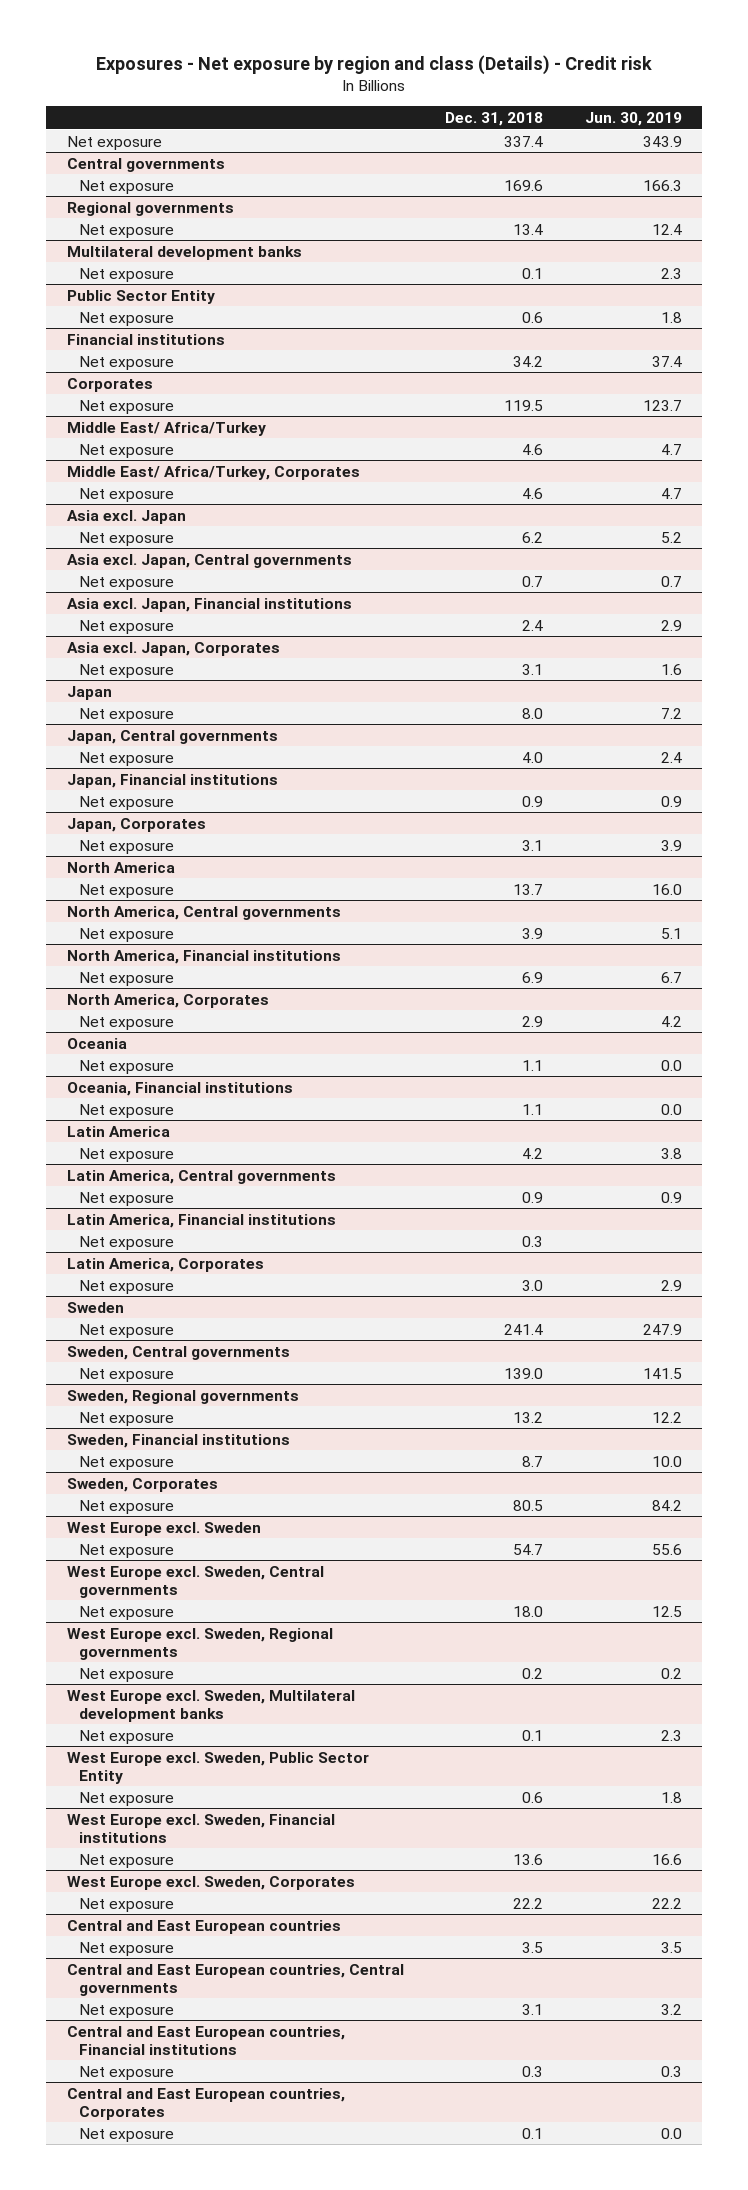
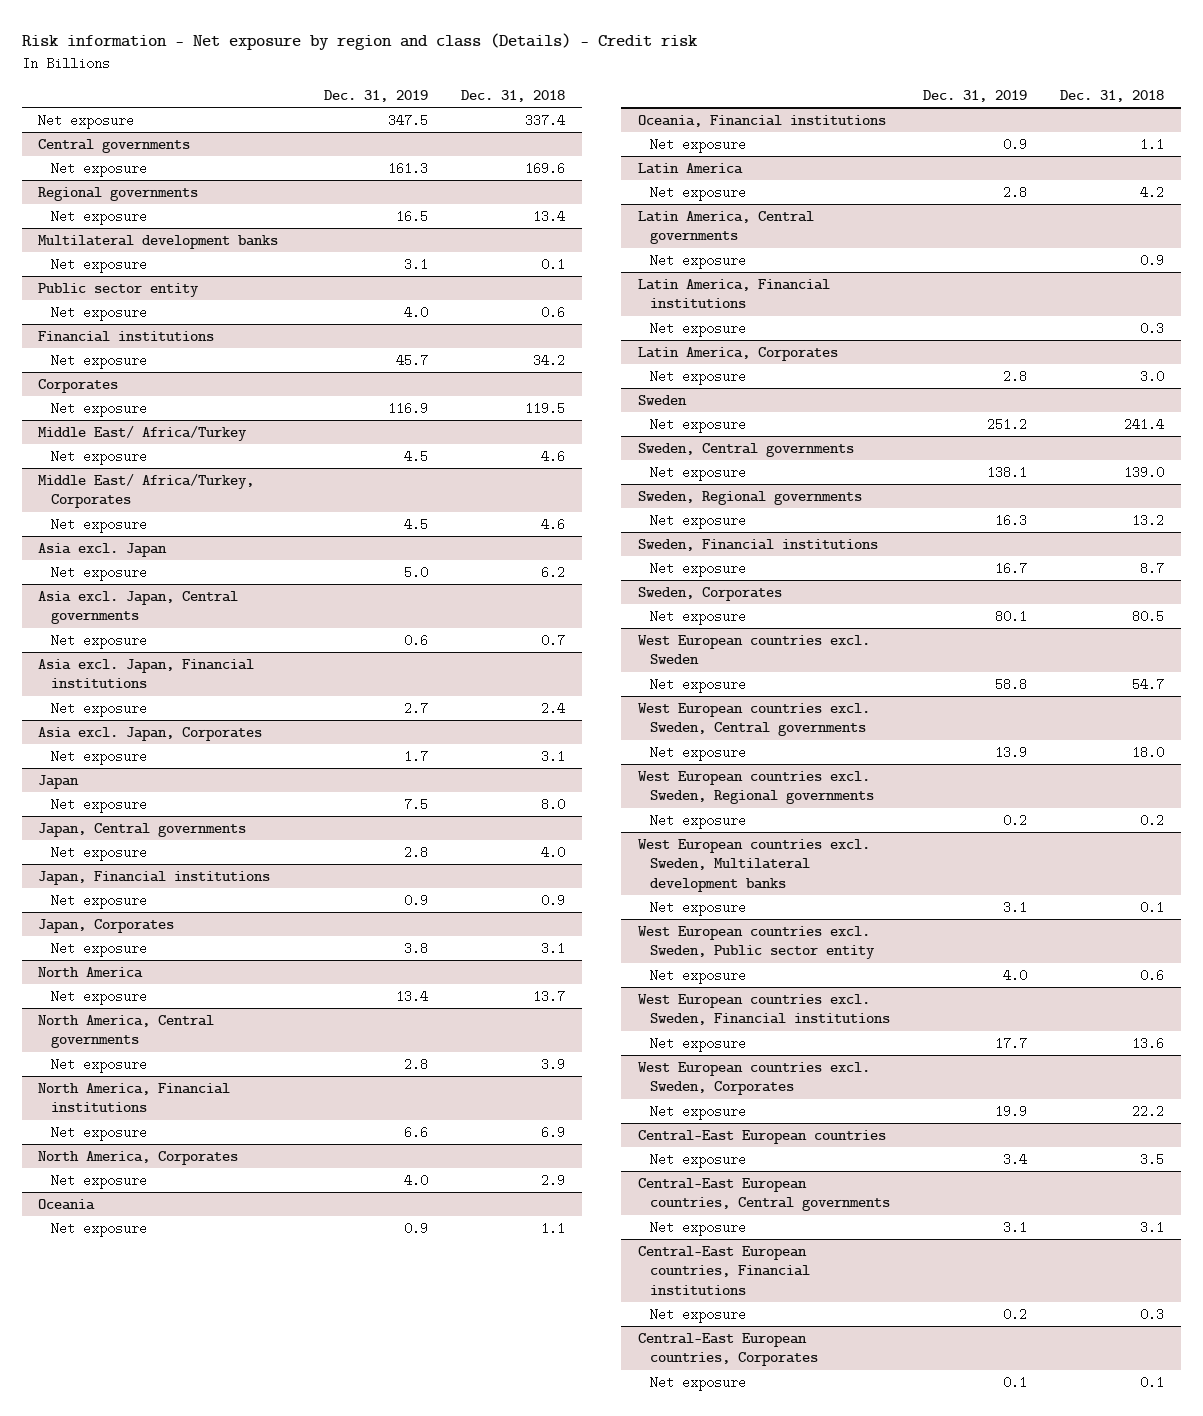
- Exposures - Net exposure by region and class (Details) - Credit risk
+ Risk information - Net exposure by region and class (Details) - Credit risk
- | Dec. 31, 2018 | Jun. 30, 2019
+ | Dec. 31, 2019 | Dec. 31, 2018
- Public Sector Entity
+ Public sector entity
- West Europe excl. Sweden
+ West European countries excl. Sweden
- West Europe excl. Sweden, Central governments
+ West European countries excl. Sweden, Central governments
- West Europe excl. Sweden, Regional governments
+ West European countries excl. Sweden, Regional governments
- West Europe excl. Sweden, Multilateral development banks
+ West European countries excl. Sweden, Multilateral development banks
- West Europe excl. Sweden, Public Sector Entity
+ West European countries excl. Sweden, Public sector entity
- West Europe excl. Sweden, Financial institutions
+ West European countries excl. Sweden, Financial institutions
- West Europe excl. Sweden, Corporates
+ West European countries excl. Sweden, Corporates
- Central and East European countries
+ Central-East European countries
- Central and East European countries, Central governments
+ Central-East European countries, Central governments
- Central and East European countries, Financial institutions
+ Central-East European countries, Financial institutions
- Central and East European countries, Corporates
+ Central-East European countries, Corporates

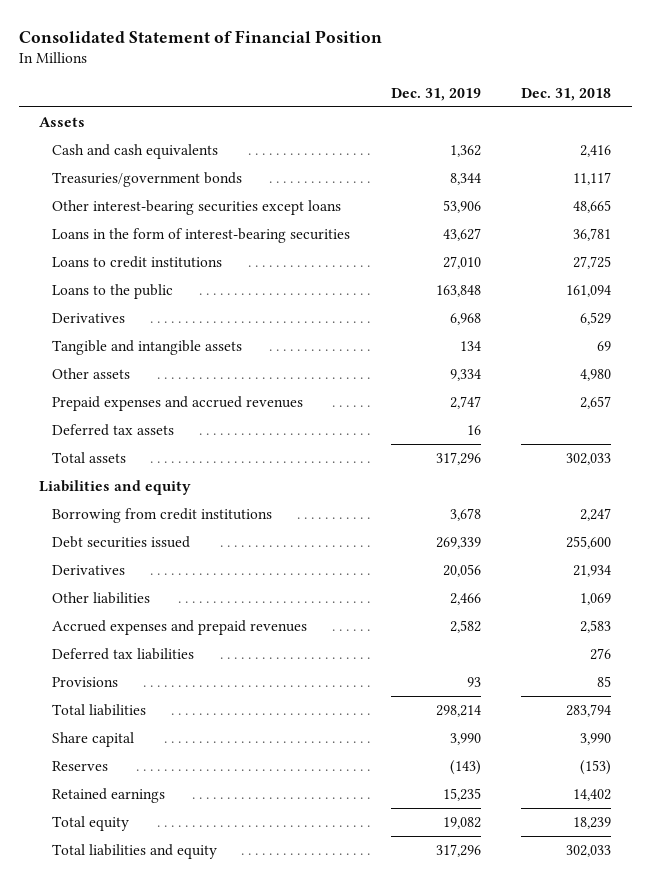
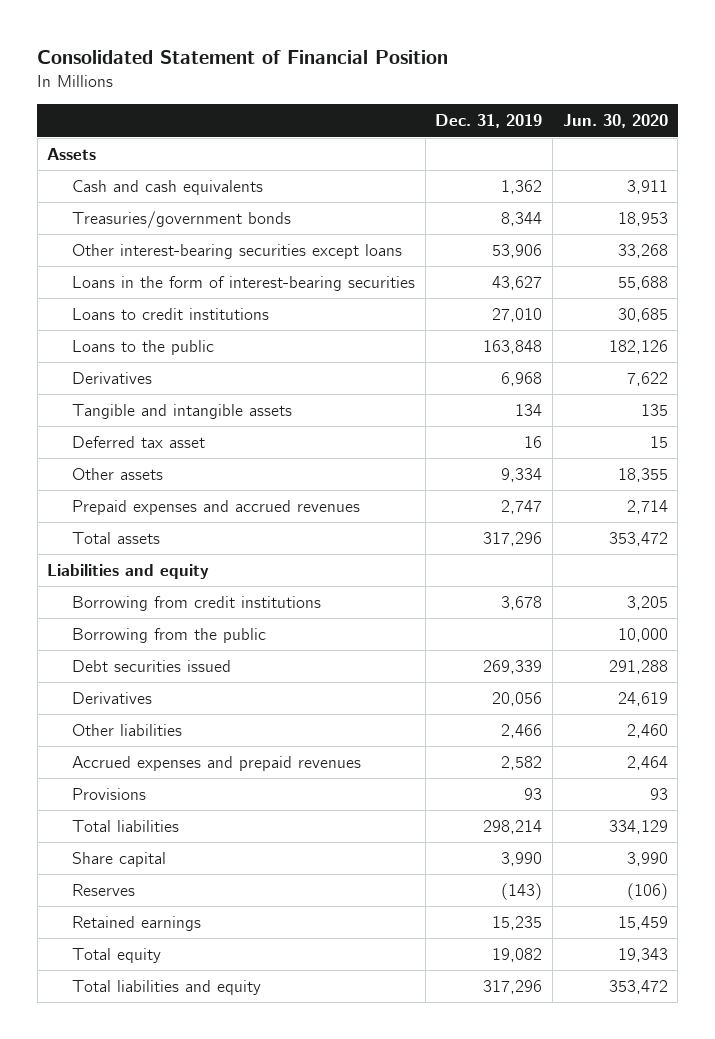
- | Dec. 31, 2019 | Dec. 31, 2018
+ | Dec. 31, 2019 | Jun. 30, 2020
+ Deferred tax asset | 16 | 15
- Deferred tax assets | 16 |
+ Borrowing from the public | | 10,000
- Deferred tax liabilities | | 276

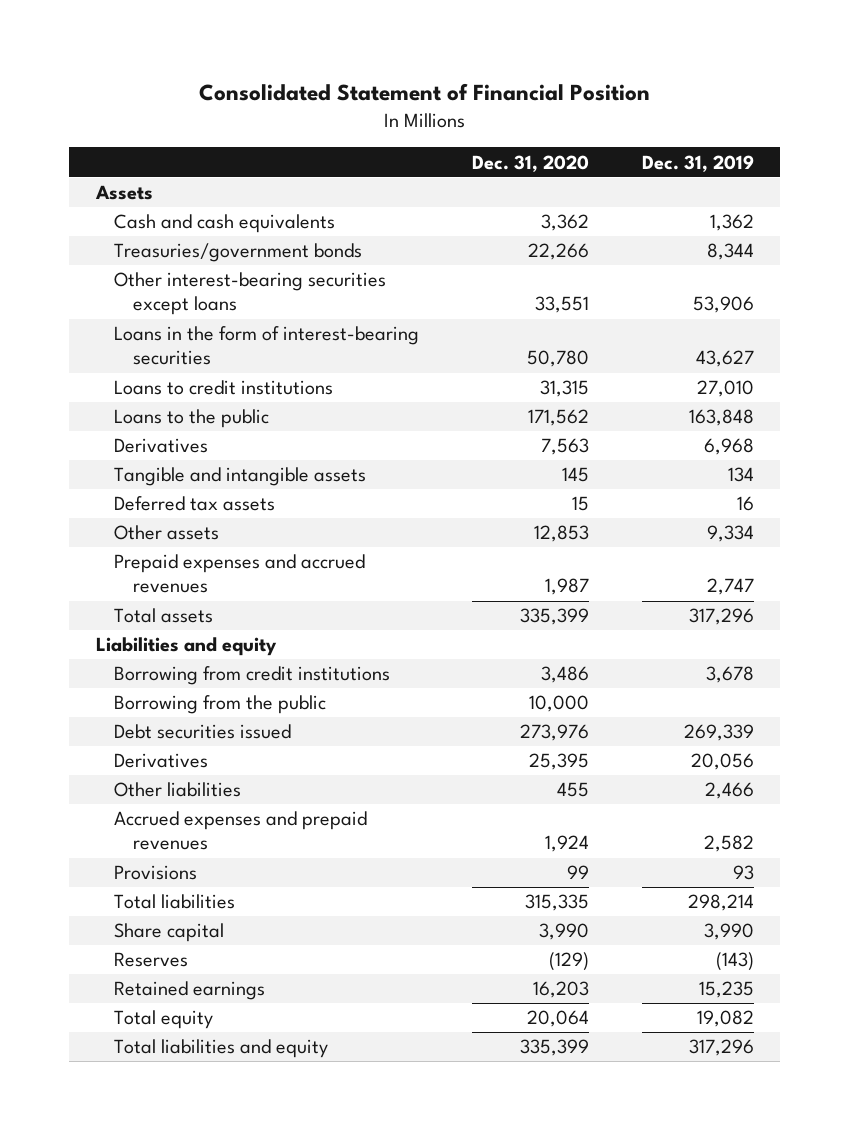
- | Dec. 31, 2019 | Jun. 30, 2020
+ | Dec. 31, 2020 | Dec. 31, 2019
- Deferred tax asset | 16 | 15
+ Deferred tax assets | 15 | 16

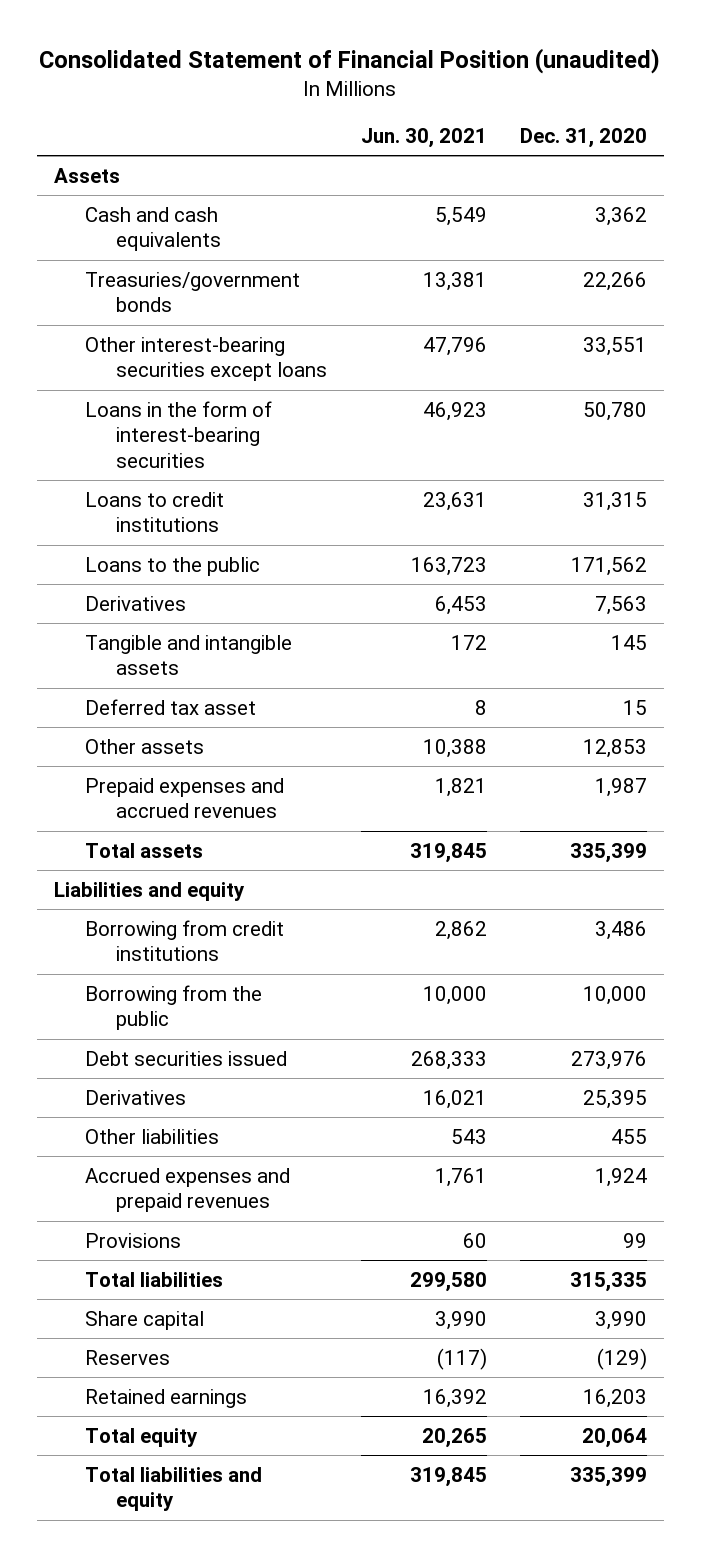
- Consolidated Statement of Financial Position
+ Consolidated Statement of Financial Position (unaudited)
- | Dec. 31, 2020 | Dec. 31, 2019
+ | Jun. 30, 2021 | Dec. 31, 2020
- Deferred tax assets | 15 | 16
+ Deferred tax asset | 8 | 15

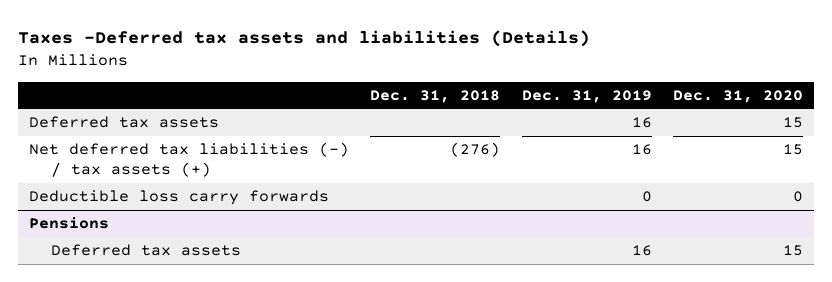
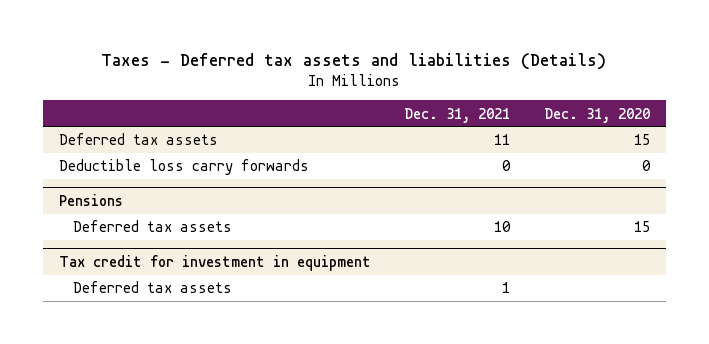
- Taxes -Deferred tax assets and liabilities (Details)
+ Taxes - Deferred tax assets and liabilities (Details)
- | Dec. 31, 2018 | Dec. 31, 2019 | Dec. 31, 2020
+ | Dec. 31, 2021 | Dec. 31, 2020
- Net deferred tax liabilities (-) / tax assets (+) | (276) | 16 | 15
+ Tax credit for investment in equipment
+ Deferred tax assets | 1 |

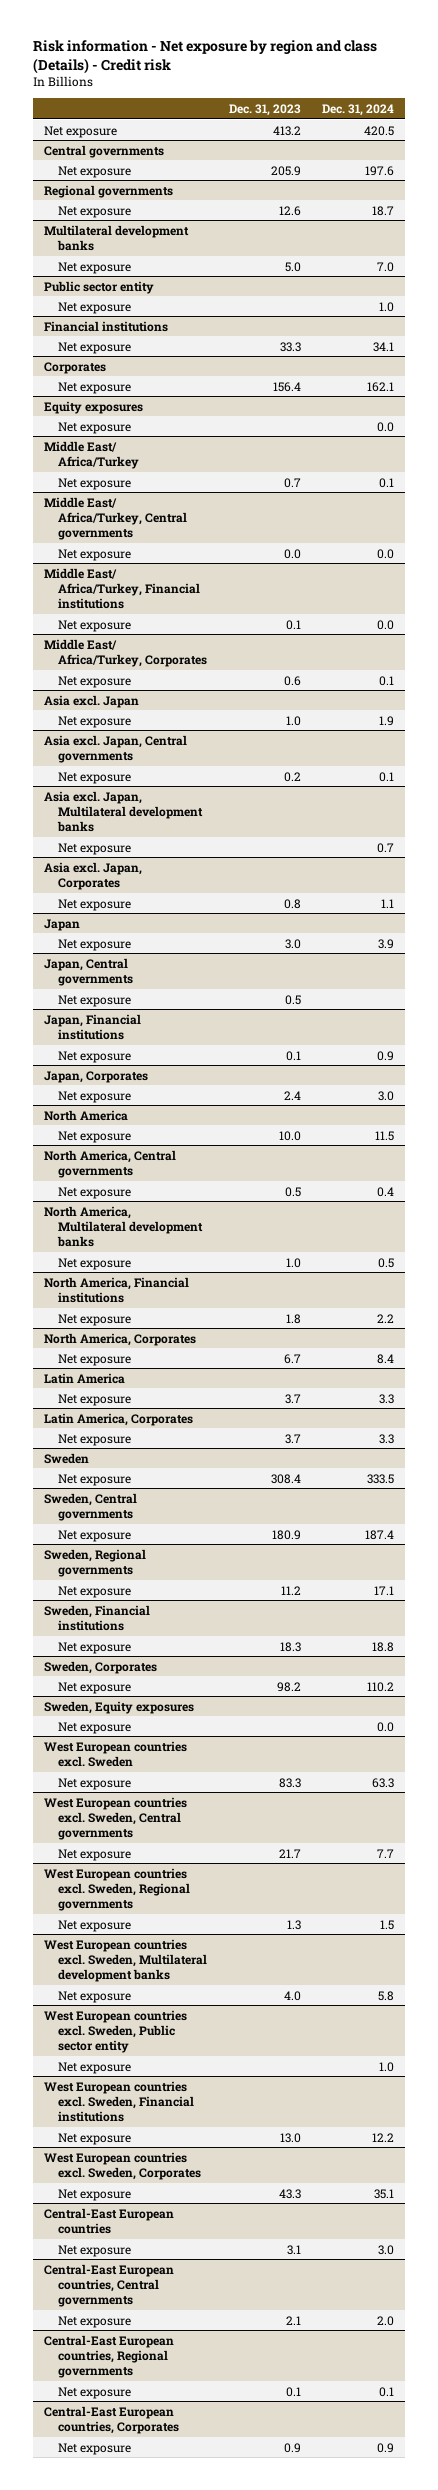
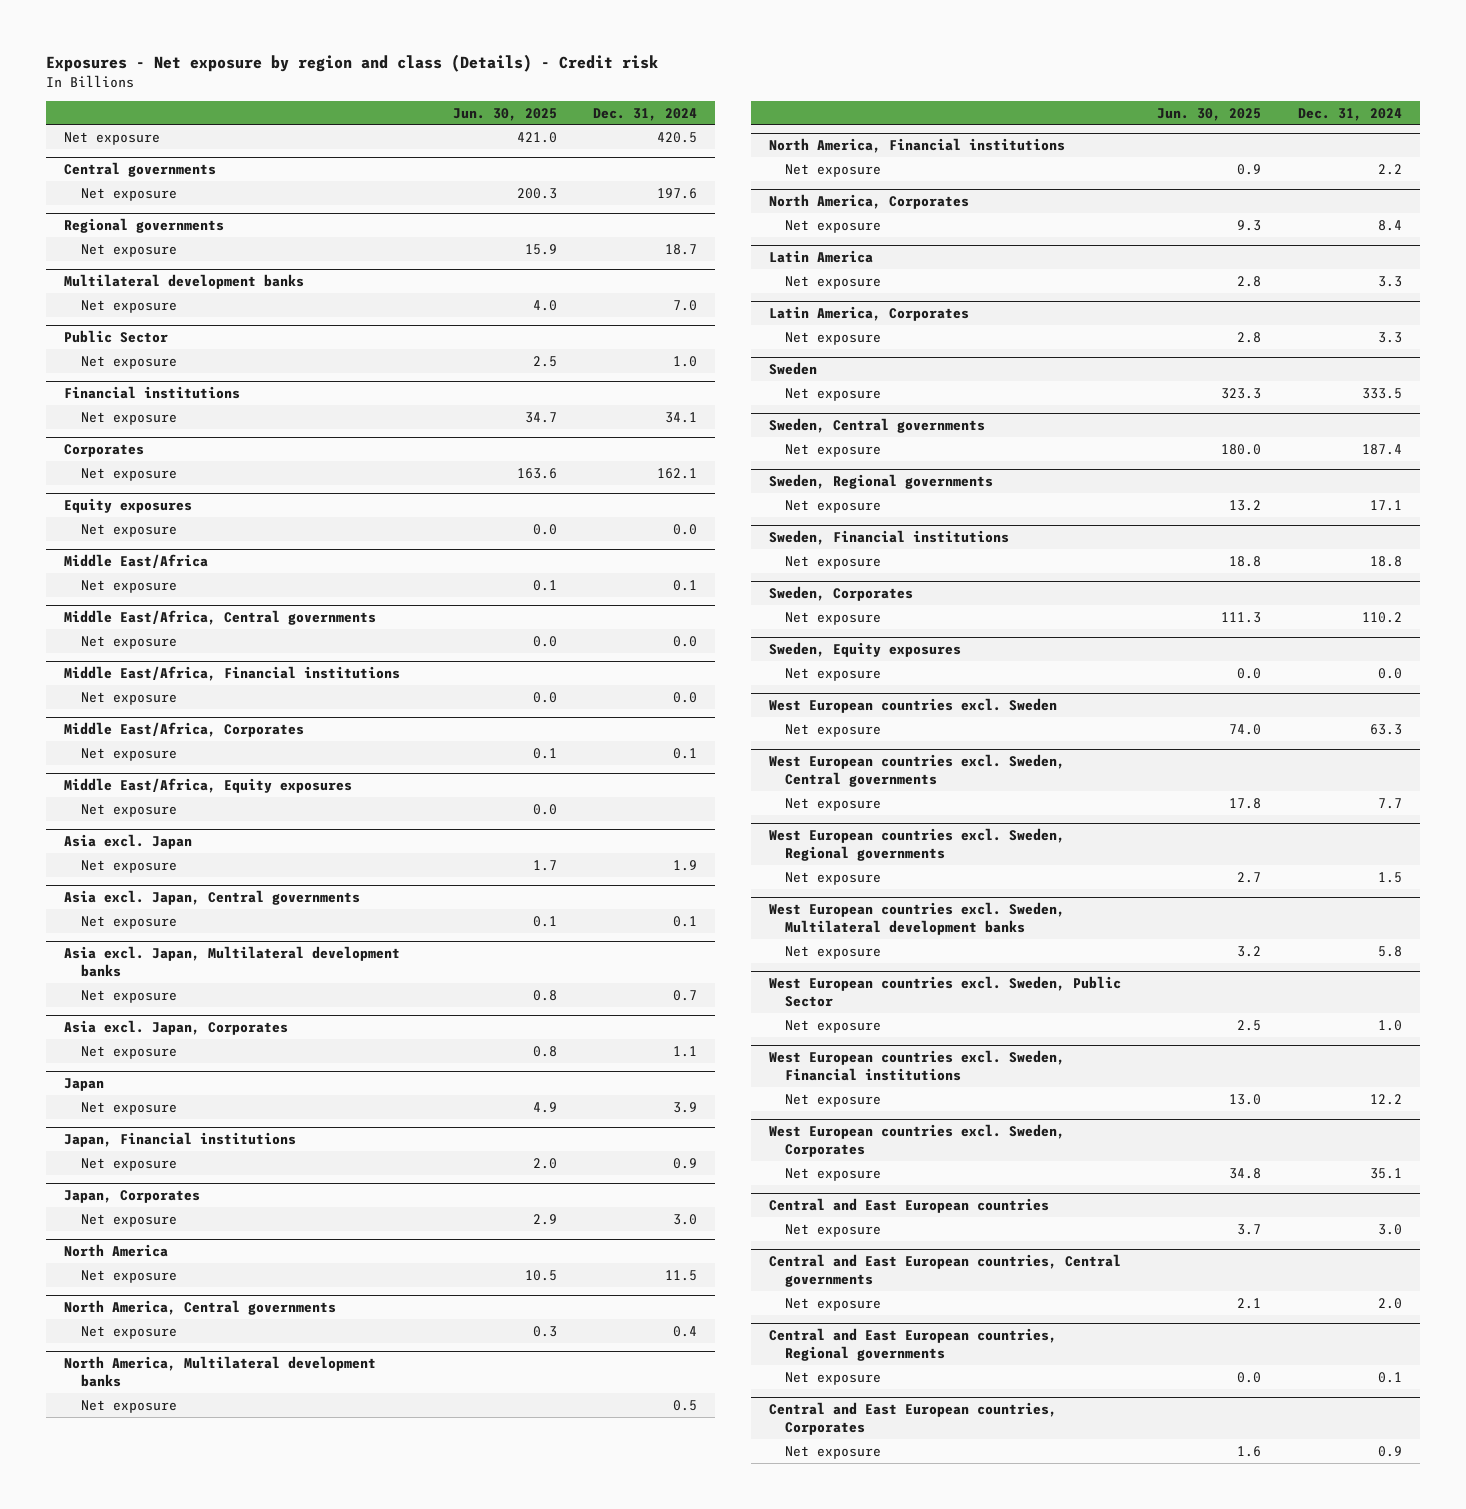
- Risk information - Net exposure by region and class (Details) - Credit risk
+ Exposures - Net exposure by region and class (Details) - Credit risk
- | Dec. 31, 2023 | Dec. 31, 2024
+ | Jun. 30, 2025 | Dec. 31, 2024
- Public sector entity
+ Public Sector
- Middle East/ Africa/Turkey
+ Middle East/Africa
- Middle East/ Africa/Turkey, Central governments
+ Middle East/Africa, Central governments
- Middle East/ Africa/Turkey, Financial institutions
+ Middle East/Africa, Financial institutions
- Middle East/ Africa/Turkey, Corporates
+ Middle East/Africa, Corporates
+ Middle East/Africa, Equity exposures
+ Net exposure | 0.0 |
- Japan, Central governments
- Net exposure | 0.5 |
- West European countries excl. Sweden, Public sector entity
+ West European countries excl. Sweden, Public Sector
- Central-East European countries
+ Central and East European countries
- Central-East European countries, Central governments
+ Central and East European countries, Central governments
- Central-East European countries, Regional governments
+ Central and East European countries, Regional governments
- Central-East European countries, Corporates
+ Central and East European countries, Corporates

